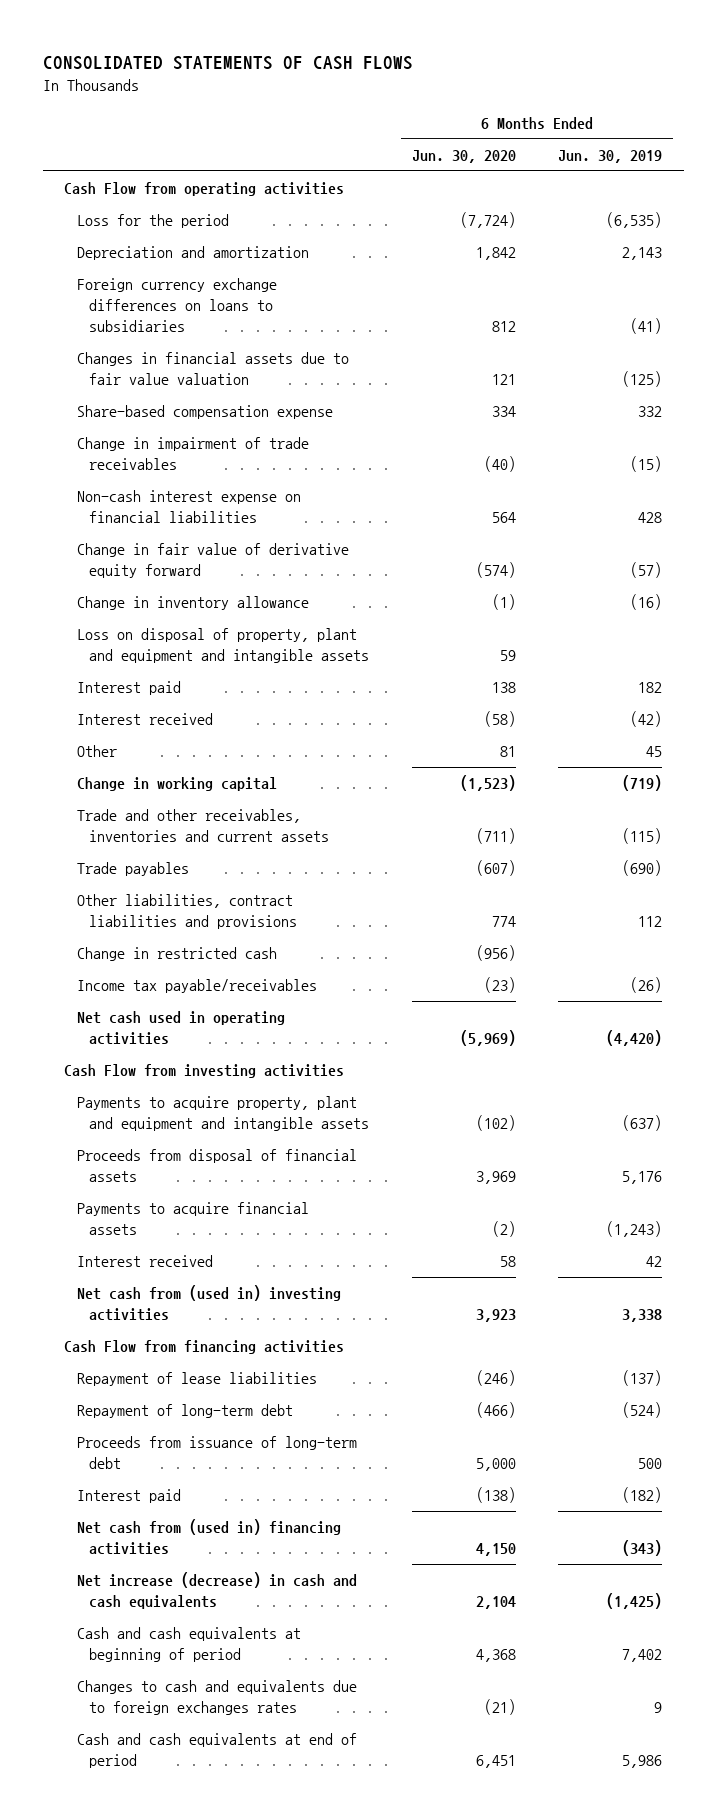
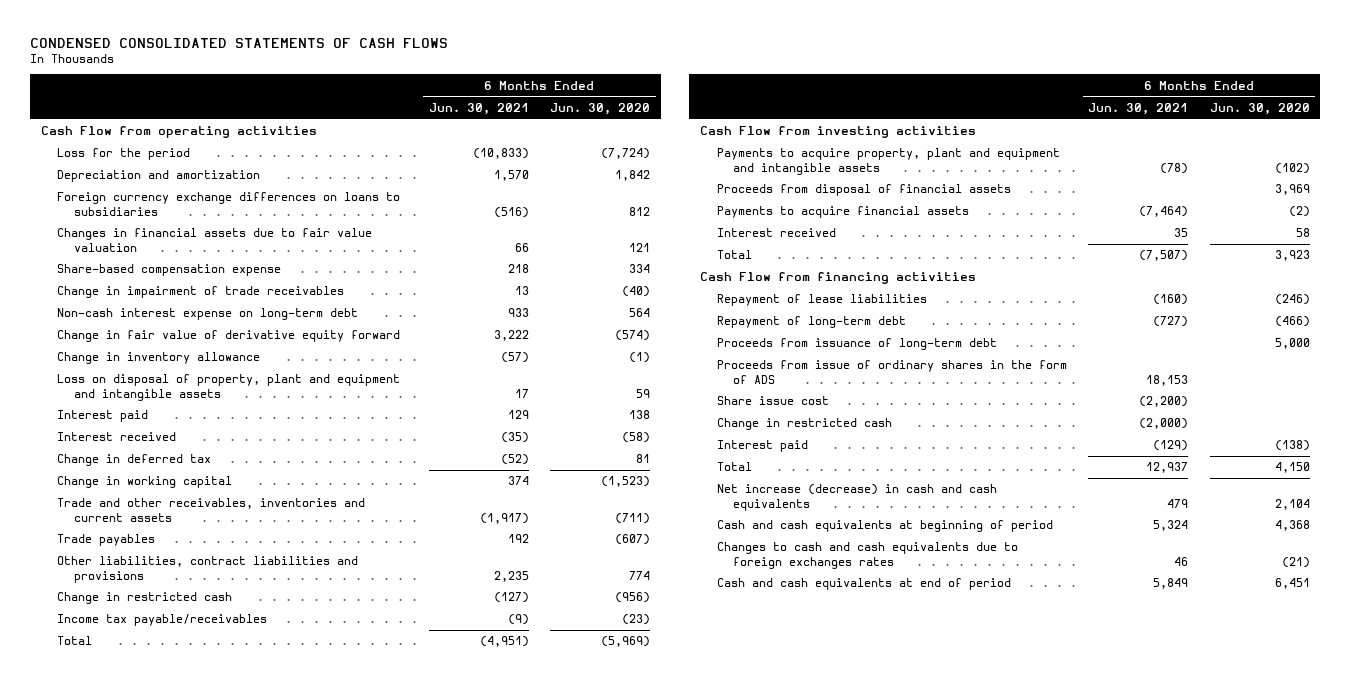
- CONSOLIDATED STATEMENTS OF CASH FLOWS
+ CONDENSED CONSOLIDATED STATEMENTS OF CASH FLOWS
- | 6 Months Ended Jun. 30, 2020 | 6 Months Ended Jun. 30, 2019
+ | 6 Months Ended Jun. 30, 2021 | 6 Months Ended Jun. 30, 2020
- Non-cash interest expense on financial liabilities | 564 | 428
+ Non-cash interest expense on long-term debt | 933 | 564
- Other | 81 | 45
+ Change in deferred tax | (52) | 81
- Net cash used in operating activities | (5,969) | (4,420)
+ Total | (4,951) | (5,969)
- Net cash from (used in) investing activities | 3,923 | 3,338
+ Total | (7,507) | 3,923
+ Proceeds from issue of ordinary shares in the form of ADS | 18,153 |
+ Share issue cost | (2,200) |
+ Change in restricted cash | (2,000) |
- Net cash from (used in) financing activities | 4,150 | (343)
+ Total | 12,937 | 4,150
- Changes to cash and equivalents due to foreign exchanges rates | (21) | 9
+ Changes to cash and cash equivalents due to foreign exchanges rates | 46 | (21)

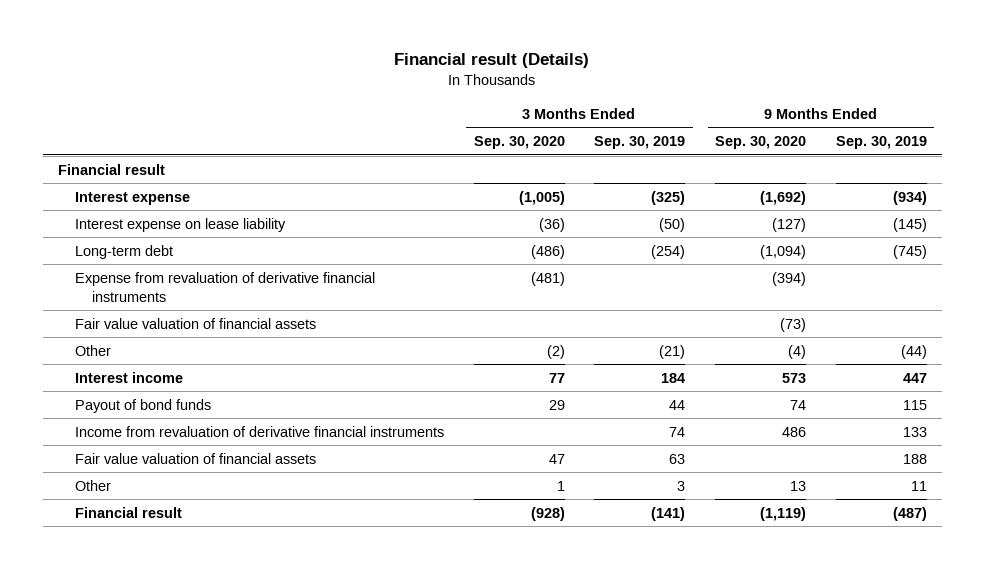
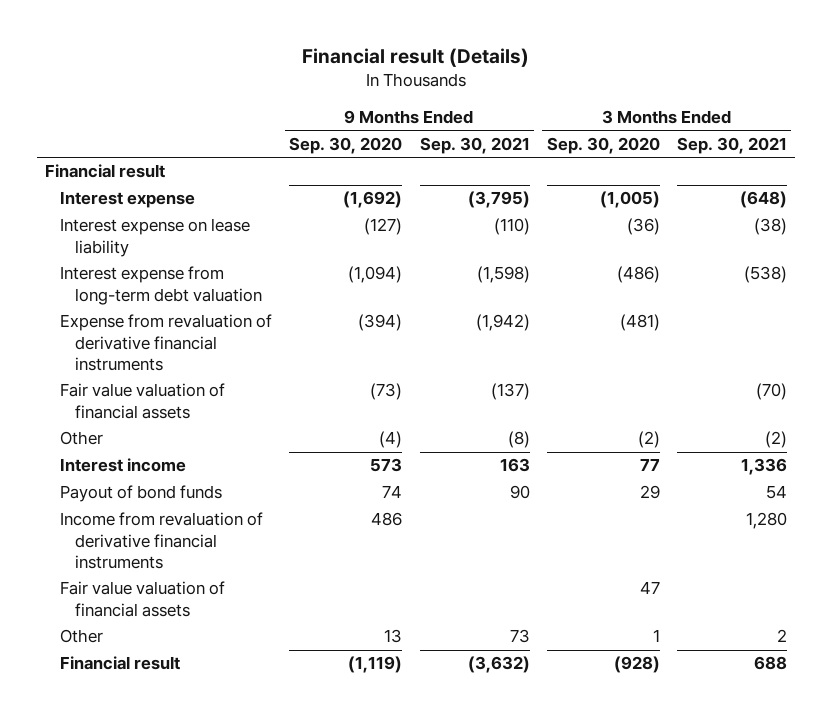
- | 3 Months Ended Sep. 30, 2020 | 3 Months Ended Sep. 30, 2019 | 9 Months Ended Sep. 30, 2020 | 9 Months Ended Sep. 30, 2019
+ | 9 Months Ended Sep. 30, 2020 | 9 Months Ended Sep. 30, 2021 | 3 Months Ended Sep. 30, 2020 | 3 Months Ended Sep. 30, 2021
- Long-term debt | (486) | (254) | (1,094) | (745)
+ Interest expense from long-term debt valuation | (1,094) | (1,598) | (486) | (538)

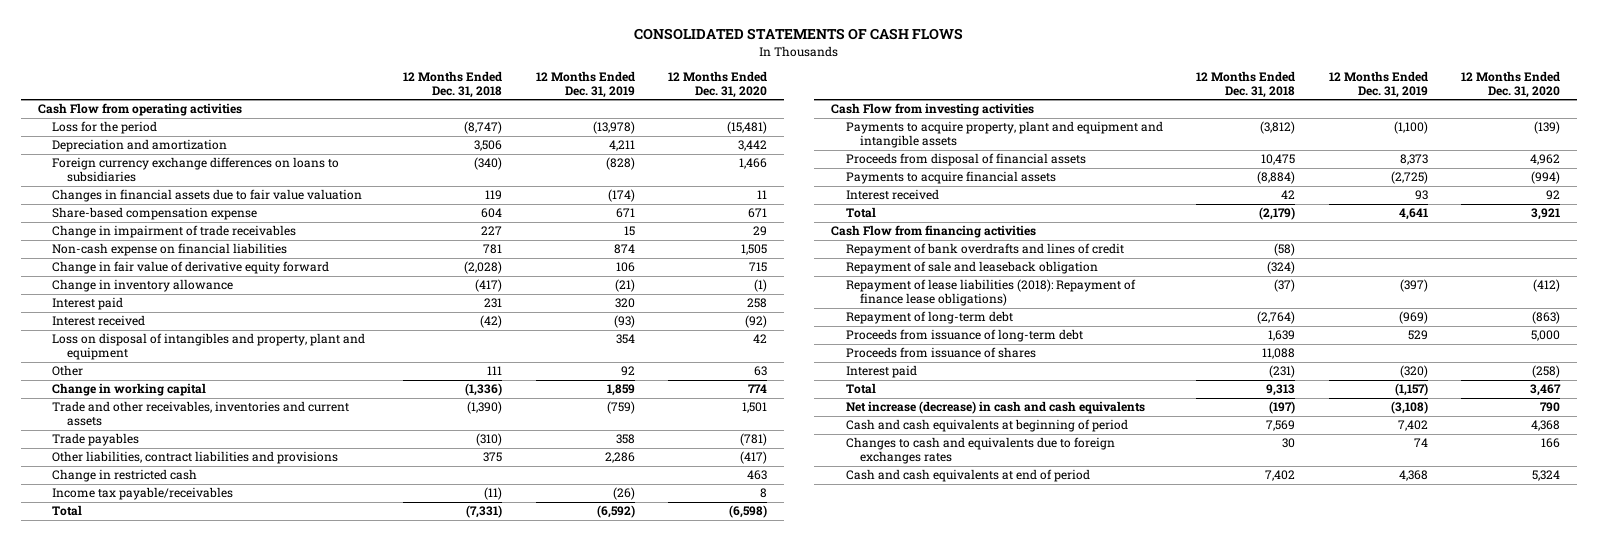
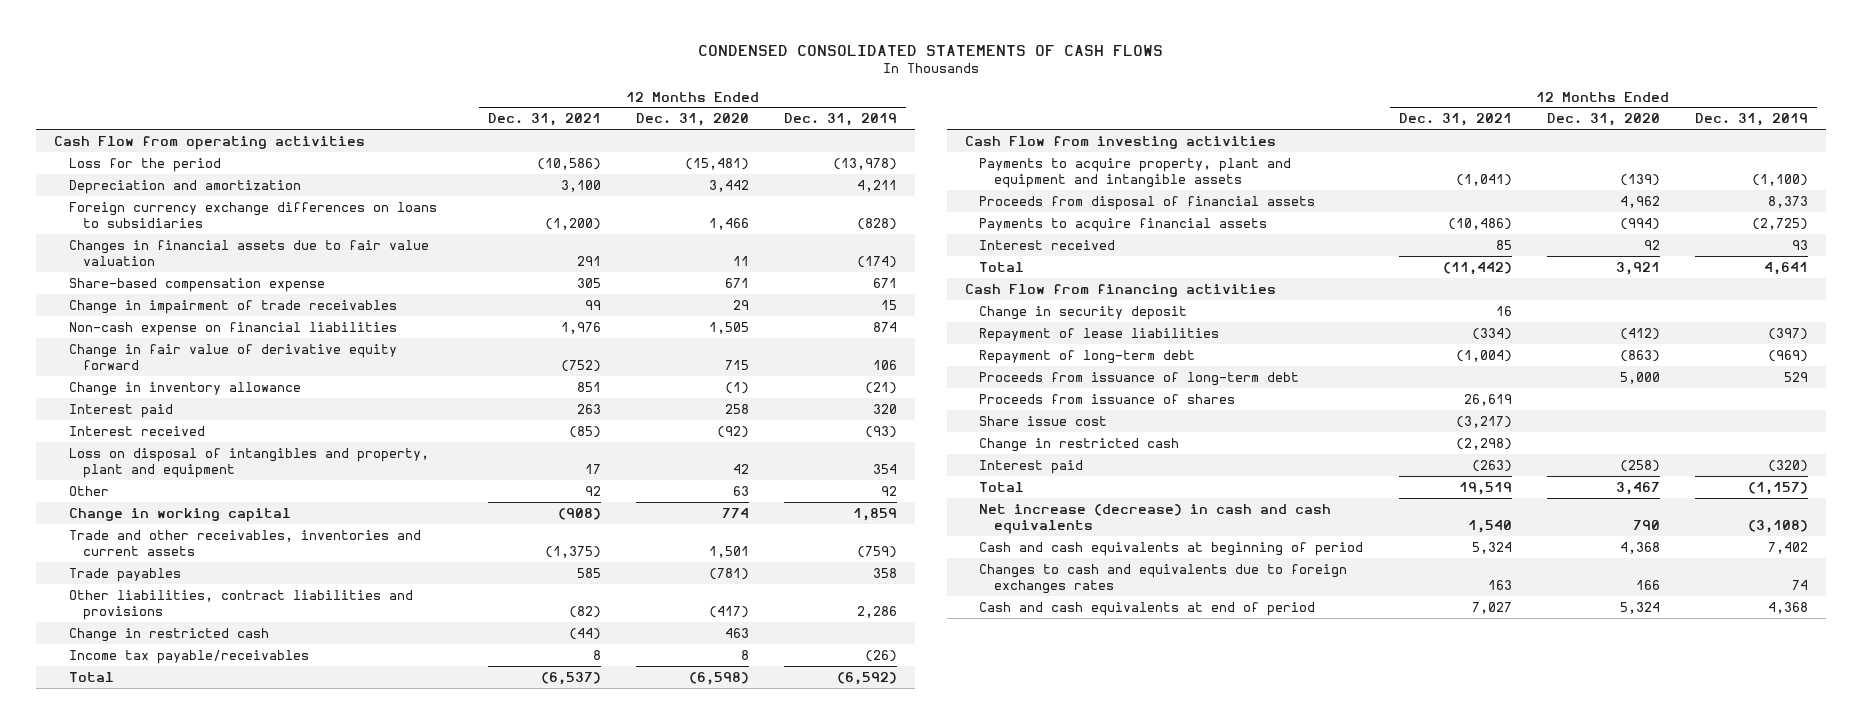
- CONSOLIDATED STATEMENTS OF CASH FLOWS
+ CONDENSED CONSOLIDATED STATEMENTS OF CASH FLOWS
- | 12 Months Ended Dec. 31, 2018 | 12 Months Ended Dec. 31, 2019 | 12 Months Ended Dec. 31, 2020
+ | 12 Months Ended Dec. 31, 2021 | 12 Months Ended Dec. 31, 2020 | 12 Months Ended Dec. 31, 2019
- Repayment of bank overdrafts and lines of credit | (58) | |
- Repayment of sale and leaseback obligation | (324) | |
- Repayment of lease liabilities (2018): Repayment of finance lease obligations) | (37) | (397) | (412)
+ Change in security deposit | 16 | |
+ Repayment of lease liabilities | (334) | (412) | (397)
+ Share issue cost | (3,217) | |
+ Change in restricted cash | (2,298) | |

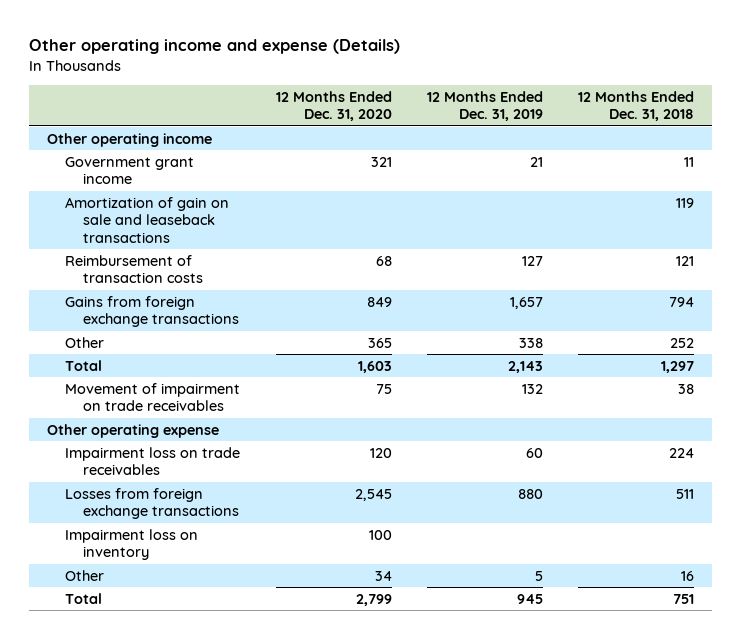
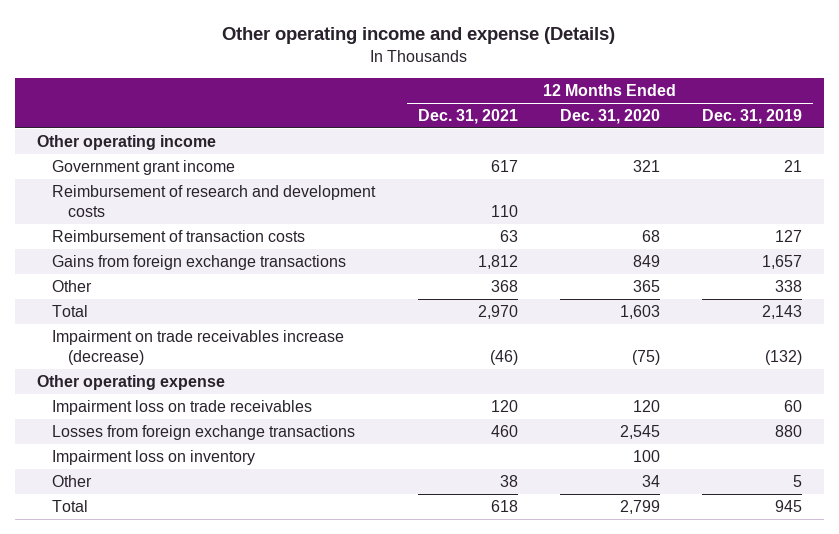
- | 12 Months Ended Dec. 31, 2020 | 12 Months Ended Dec. 31, 2019 | 12 Months Ended Dec. 31, 2018
+ | 12 Months Ended Dec. 31, 2021 | 12 Months Ended Dec. 31, 2020 | 12 Months Ended Dec. 31, 2019
- Amortization of gain on sale and leaseback transactions | | | 119
+ Reimbursement of research and development costs | 110 | |
- Movement of impairment on trade receivables | 75 | 132 | 38
+ Impairment on trade receivables increase (decrease) | (46) | (75) | (132)

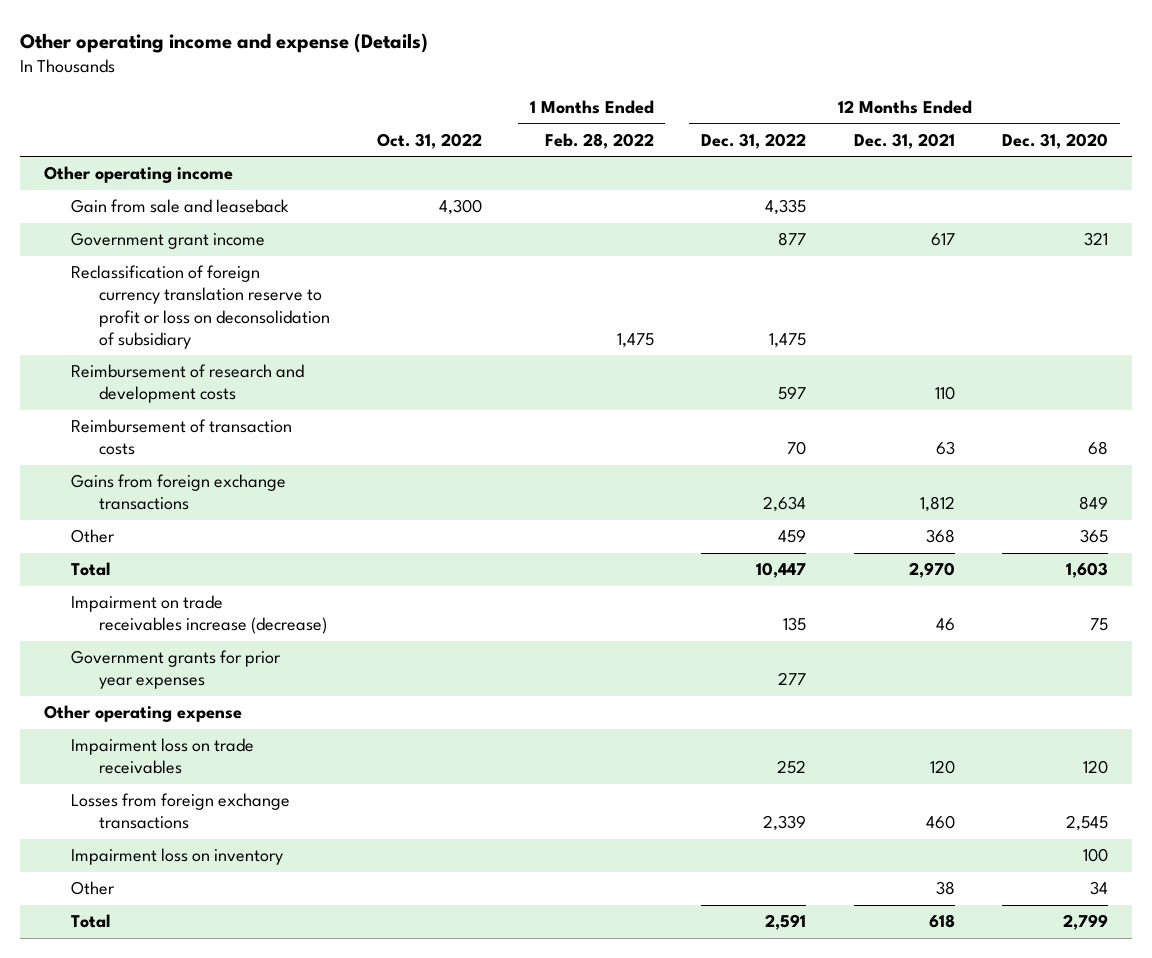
- | 12 Months Ended Dec. 31, 2021 | 12 Months Ended Dec. 31, 2020 | 12 Months Ended Dec. 31, 2019
+ | Oct. 31, 2022 | 1 Months Ended Feb. 28, 2022 | 12 Months Ended Dec. 31, 2022 | 12 Months Ended Dec. 31, 2021 | 12 Months Ended Dec. 31, 2020
+ Gain from sale and leaseback | 4,300 | | 4,335 | |
+ Reclassification of foreign currency translation reserve to profit or loss on deconsolidation of subsidiary | | 1,475 | 1,475 | |
- Impairment on trade receivables increase (decrease) | (46) | (75) | (132)
+ Impairment on trade receivables increase (decrease) | | | 135 | 46 | 75
+ Government grants for prior year expenses | | | 277 | |

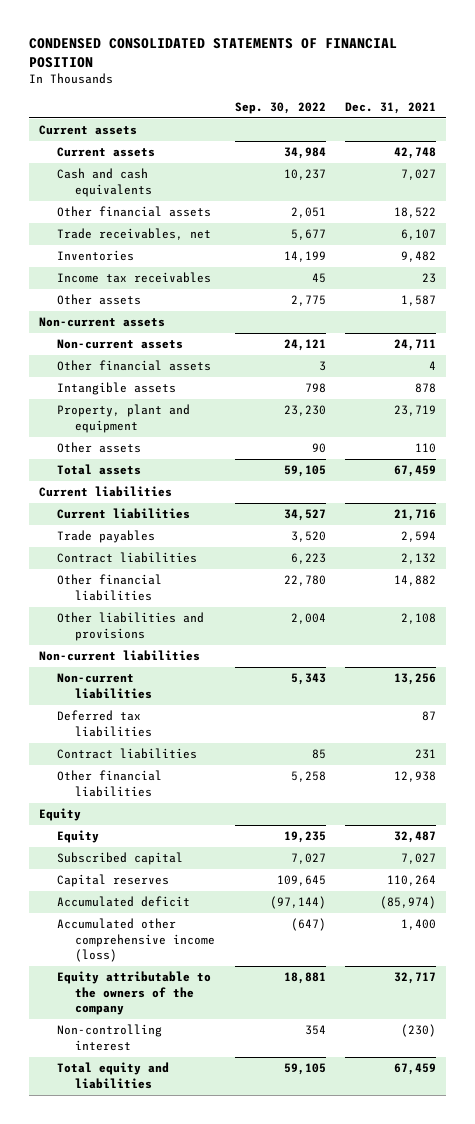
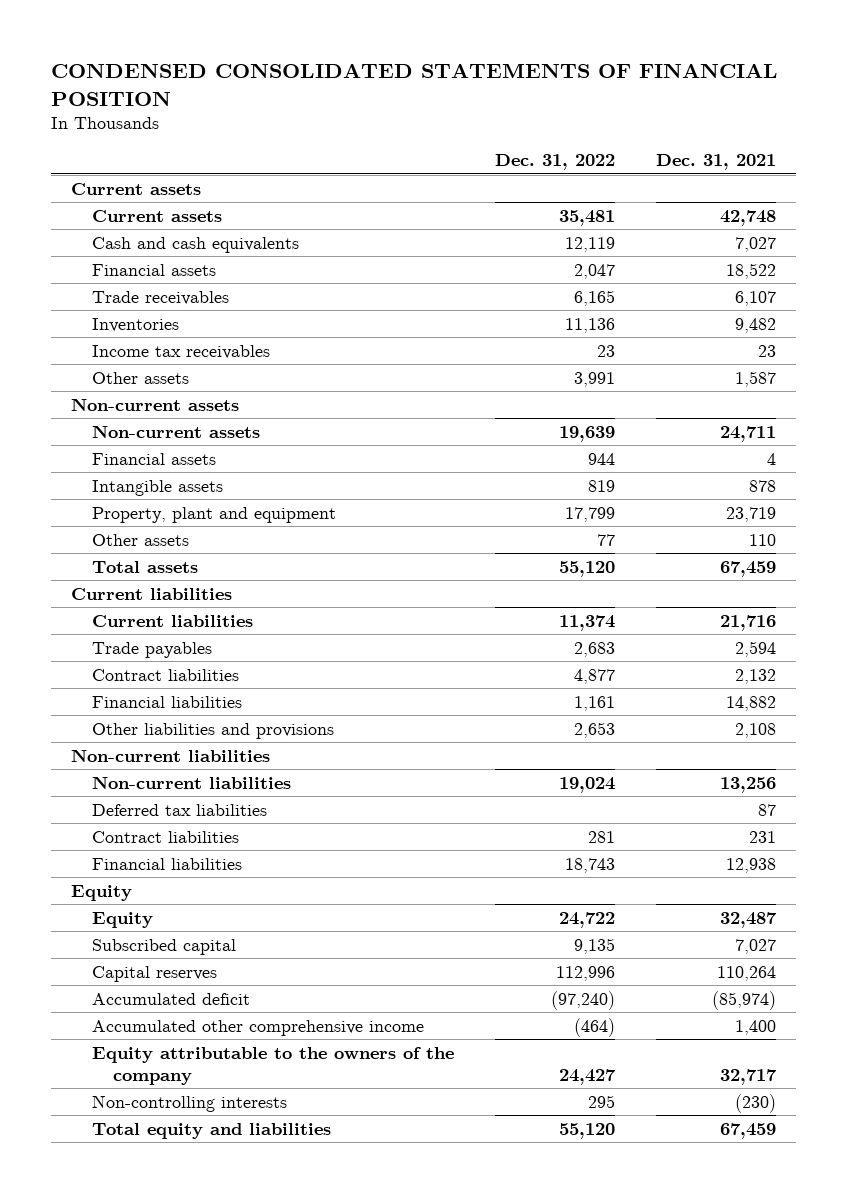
- | Sep. 30, 2022 | Dec. 31, 2021
+ | Dec. 31, 2022 | Dec. 31, 2021
- Other financial assets | 2,051 | 18,522
- Trade receivables, net | 5,677 | 6,107
+ Financial assets | 2,047 | 18,522
+ Trade receivables | 6,165 | 6,107
- Other financial assets | 3 | 4
+ Financial assets | 944 | 4
- Other financial liabilities | 22,780 | 14,882
+ Financial liabilities | 1,161 | 14,882
- Other financial liabilities | 5,258 | 12,938
+ Financial liabilities | 18,743 | 12,938
- Accumulated other comprehensive income (loss) | (647) | 1,400
+ Accumulated other comprehensive income | (464) | 1,400
- Non-controlling interest | 354 | (230)
+ Non-controlling interests | 295 | (230)

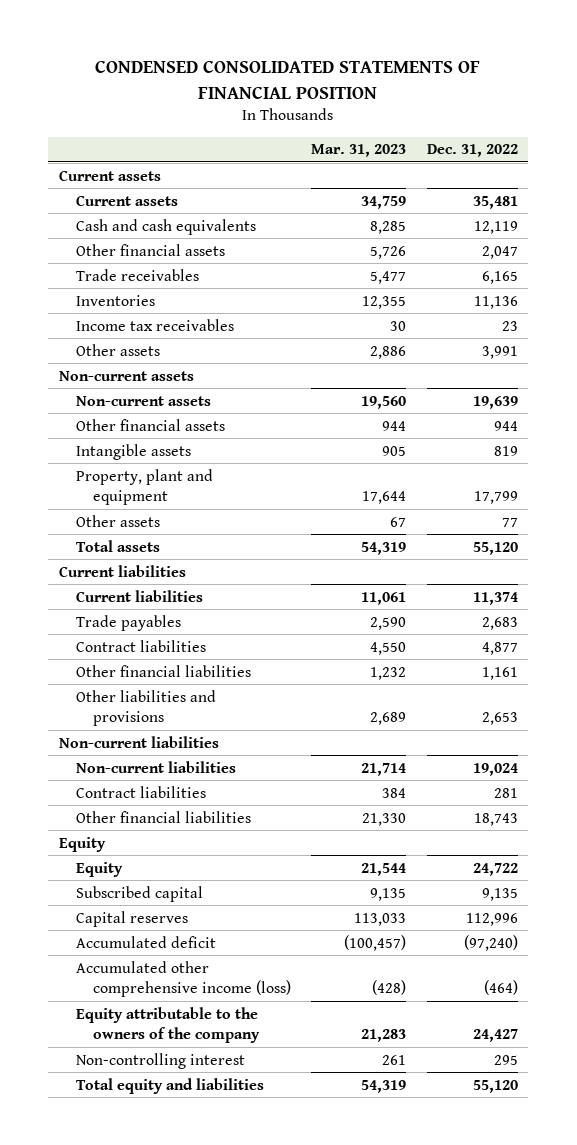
- | Dec. 31, 2022 | Dec. 31, 2021
+ | Mar. 31, 2023 | Dec. 31, 2022
- Financial assets | 2,047 | 18,522
+ Other financial assets | 5,726 | 2,047
- Financial assets | 944 | 4
+ Other financial assets | 944 | 944
- Financial liabilities | 1,161 | 14,882
+ Other financial liabilities | 1,232 | 1,161
- Deferred tax liabilities | | 87
- Financial liabilities | 18,743 | 12,938
+ Other financial liabilities | 21,330 | 18,743
- Accumulated other comprehensive income | (464) | 1,400
+ Accumulated other comprehensive income (loss) | (428) | (464)
- Non-controlling interests | 295 | (230)
+ Non-controlling interest | 261 | 295

